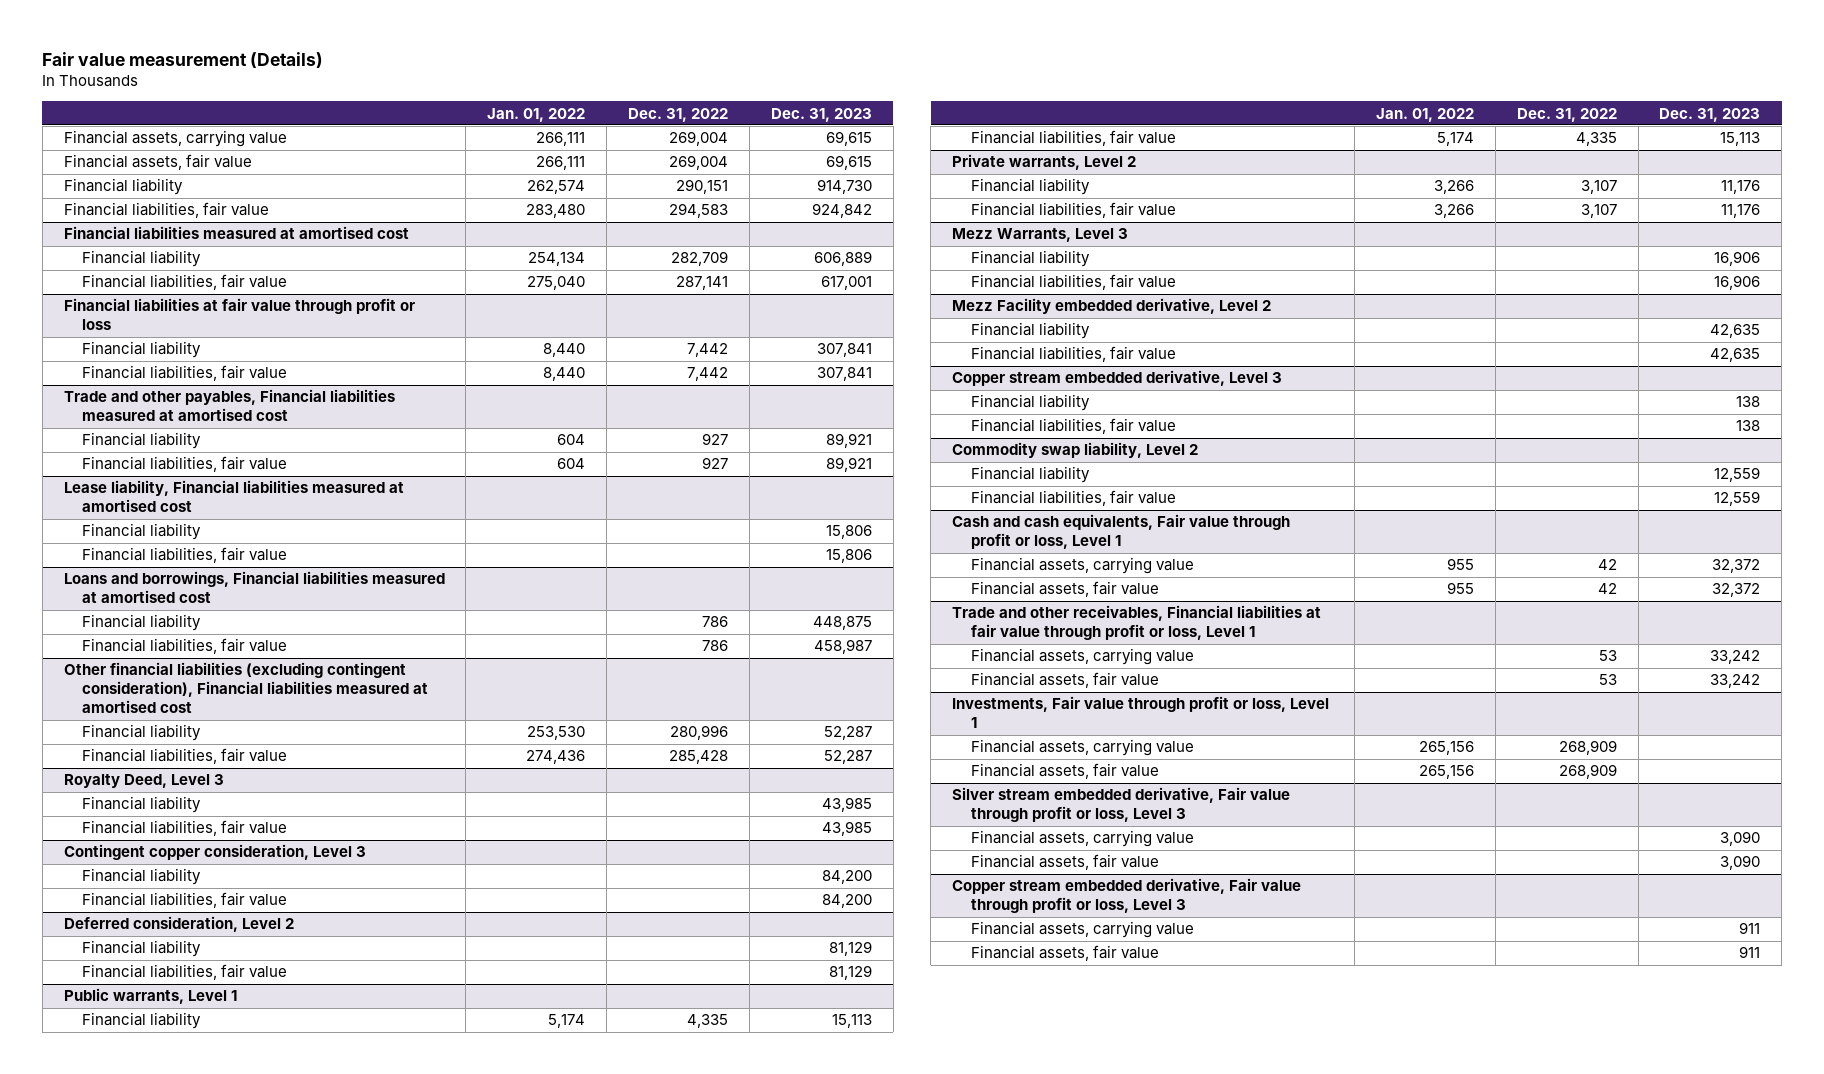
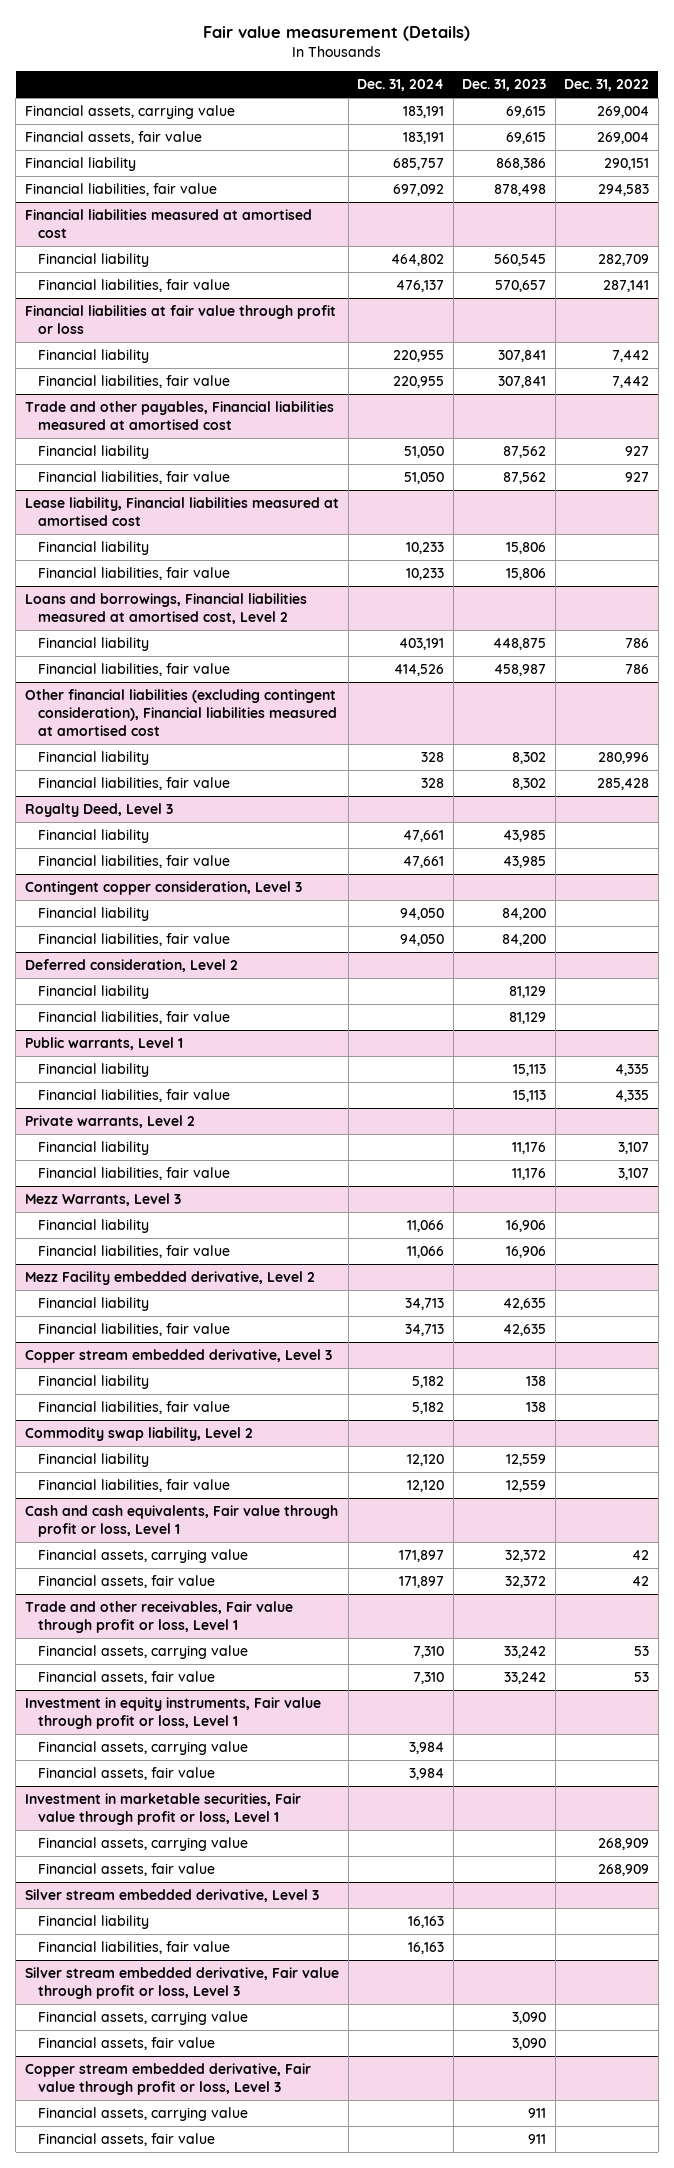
- | Jan. 01, 2022 | Dec. 31, 2022 | Dec. 31, 2023
+ | Dec. 31, 2024 | Dec. 31, 2023 | Dec. 31, 2022
- Financial liability | 262,574 | 290,151 | 914,730
- Financial liabilities, fair value | 283,480 | 294,583 | 924,842
+ Financial liability | 685,757 | 868,386 | 290,151
+ Financial liabilities, fair value | 697,092 | 878,498 | 294,583
@ Financial liabilities measured at amortised cost
- Financial liability | 254,134 | 282,709 | 606,889
- Financial liabilities, fair value | 275,040 | 287,141 | 617,001
+ Financial liability | 464,802 | 560,545 | 282,709
+ Financial liabilities, fair value | 476,137 | 570,657 | 287,141
@ Trade and other payables, Financial liabilities measured at amortised cost
- Financial liability | 604 | 927 | 89,921
- Financial liabilities, fair value | 604 | 927 | 89,921
+ Financial liability | 51,050 | 87,562 | 927
+ Financial liabilities, fair value | 51,050 | 87,562 | 927
- Loans and borrowings, Financial liabilities measured at amortised cost
+ Loans and borrowings, Financial liabilities measured at amortised cost, Level 2
@ Other financial liabilities (excluding contingent consideration), Financial liabilities measured at amortised cost
- Financial liability | 253,530 | 280,996 | 52,287
- Financial liabilities, fair value | 274,436 | 285,428 | 52,287
+ Financial liability | 328 | 8,302 | 280,996
+ Financial liabilities, fair value | 328 | 8,302 | 285,428
- Trade and other receivables, Financial liabilities at fair value through profit or loss, Level 1
+ Trade and other receivables, Fair value through profit or loss, Level 1
- Investments, Fair value through profit or loss, Level 1
+ Investment in equity instruments, Fair value through profit or loss, Level 1
+ Financial assets, carrying value | 3,984 | |
+ Financial assets, fair value | 3,984 | |
+ Investment in marketable securities, Fair value through profit or loss, Level 1
+ Silver stream embedded derivative, Level 3
+ Financial liability | 16,163 | |
+ Financial liabilities, fair value | 16,163 | |

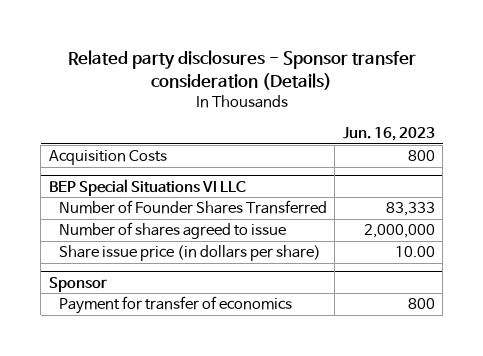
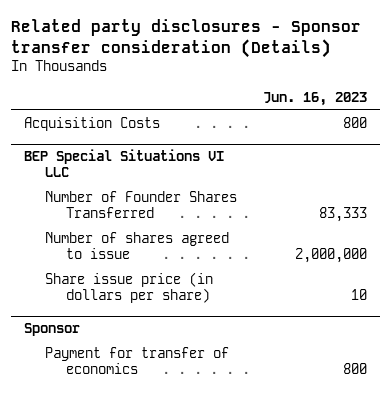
@ BEP Special Situations VI LLC
- Share issue price (in dollars per share) | 10.00
+ Share issue price (in dollars per share) | 10

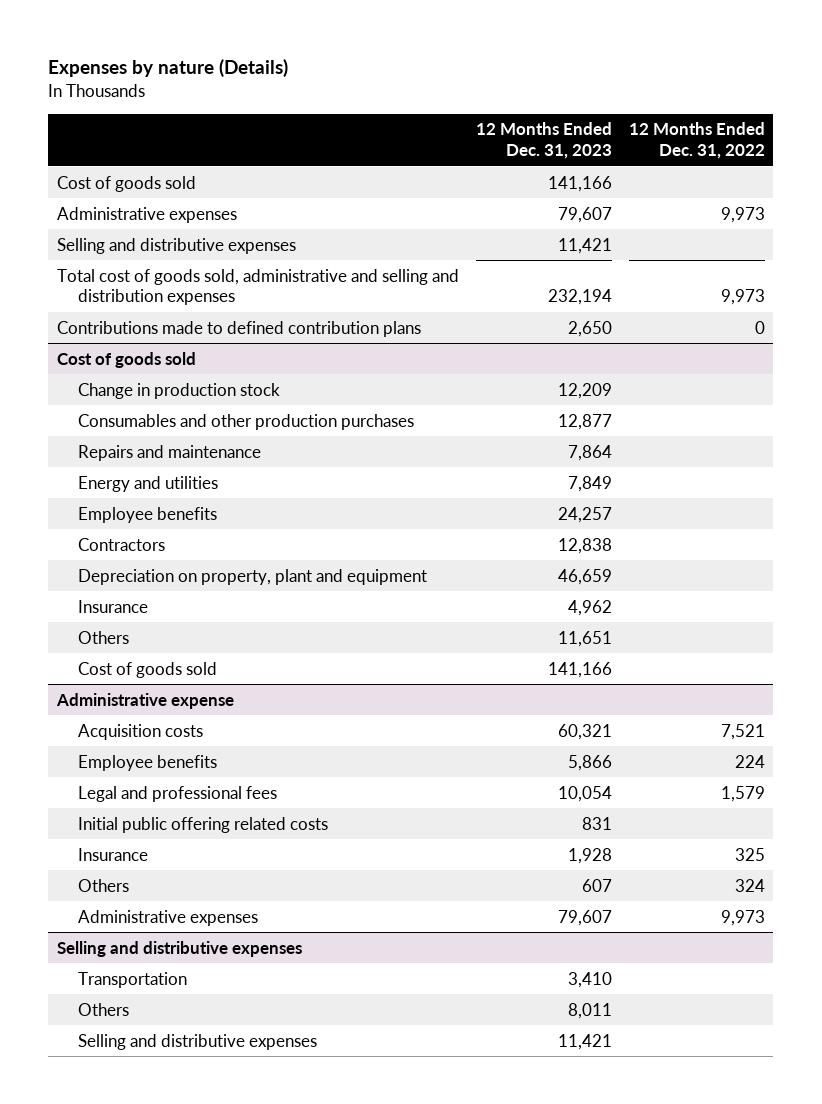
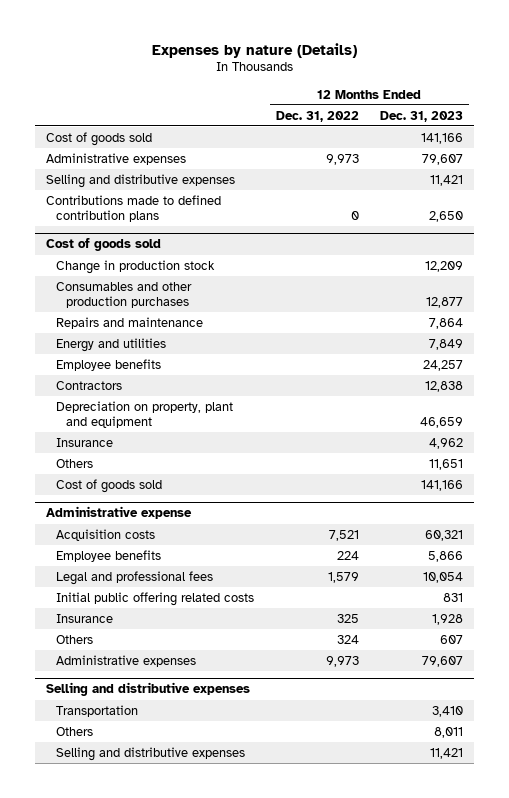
- | 12 Months Ended Dec. 31, 2023 | 12 Months Ended Dec. 31, 2022
+ | 12 Months Ended Dec. 31, 2022 | 12 Months Ended Dec. 31, 2023
- Total cost of goods sold, administrative and selling and distribution expenses | 232,194 | 9,973

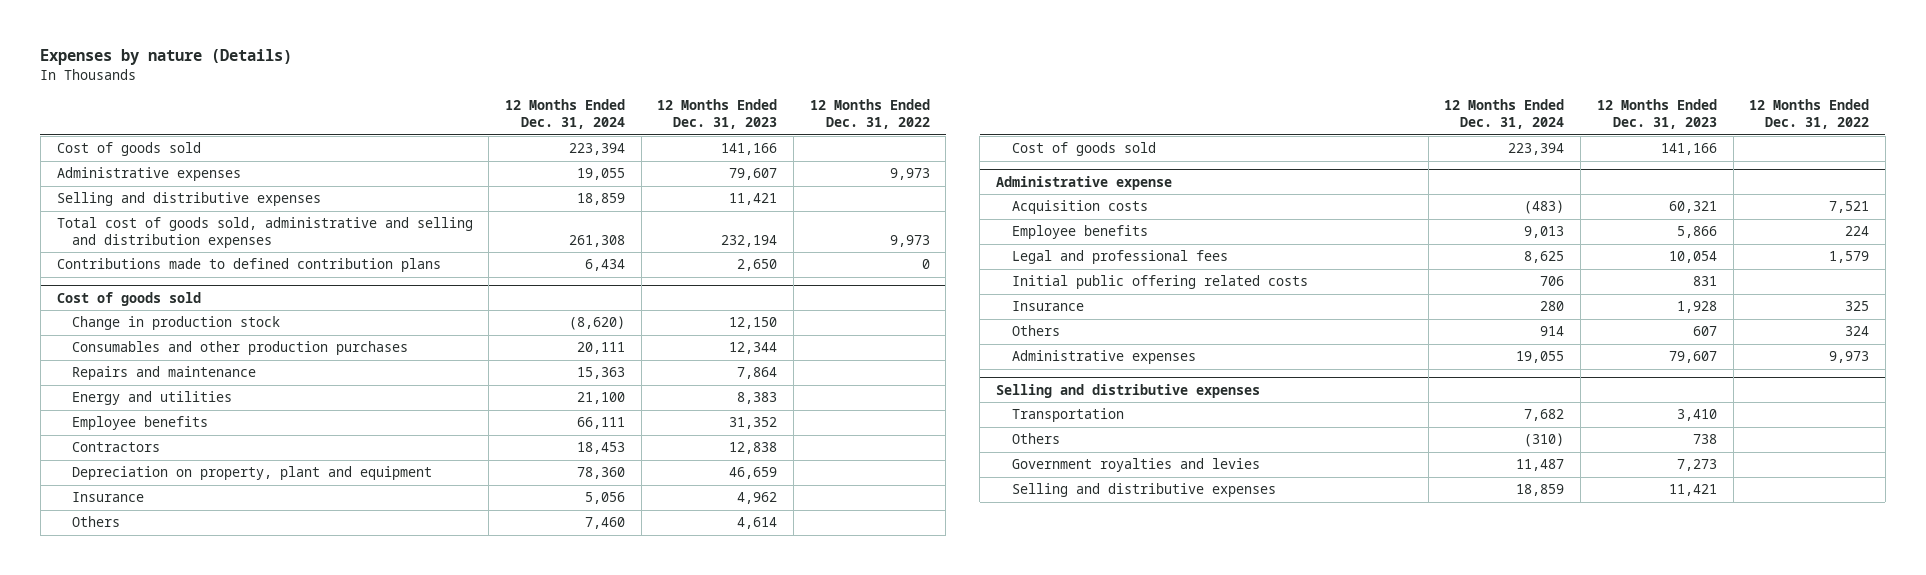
- | 12 Months Ended Dec. 31, 2022 | 12 Months Ended Dec. 31, 2023
+ | 12 Months Ended Dec. 31, 2024 | 12 Months Ended Dec. 31, 2023 | 12 Months Ended Dec. 31, 2022
+ Total cost of goods sold, administrative and selling and distribution expenses | 261,308 | 232,194 | 9,973
@ Cost of goods sold
- Change in production stock | | 12,209
- Consumables and other production purchases | | 12,877
+ Change in production stock | (8,620) | 12,150 |
+ Consumables and other production purchases | 20,111 | 12,344 |
- Energy and utilities | | 7,849
- Employee benefits | | 24,257
+ Energy and utilities | 21,100 | 8,383 |
+ Employee benefits | 66,111 | 31,352 |
- Others | | 11,651
+ Others | 7,460 | 4,614 |
@ Selling and distributive expenses
- Others | | 8,011
+ Others | (310) | 738 |
+ Government royalties and levies | 11,487 | 7,273 |

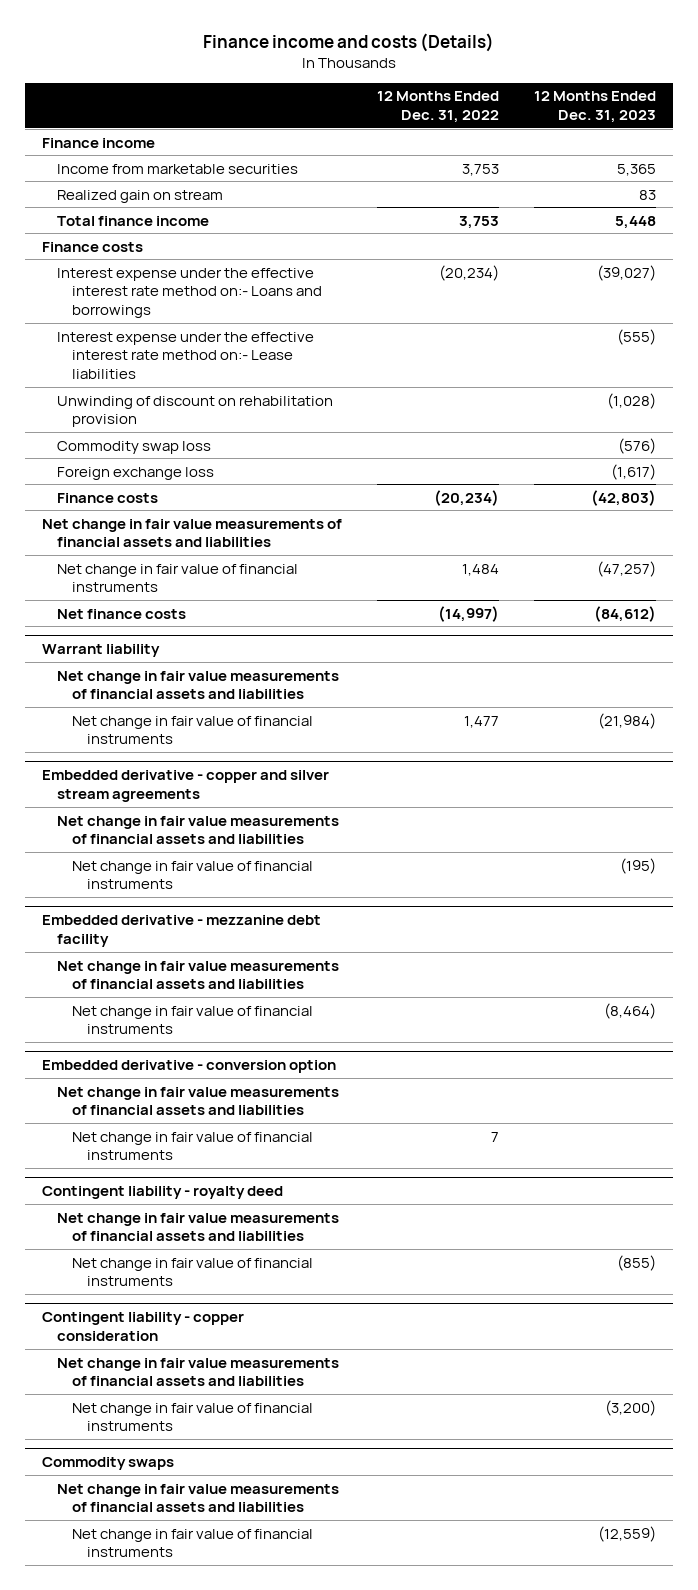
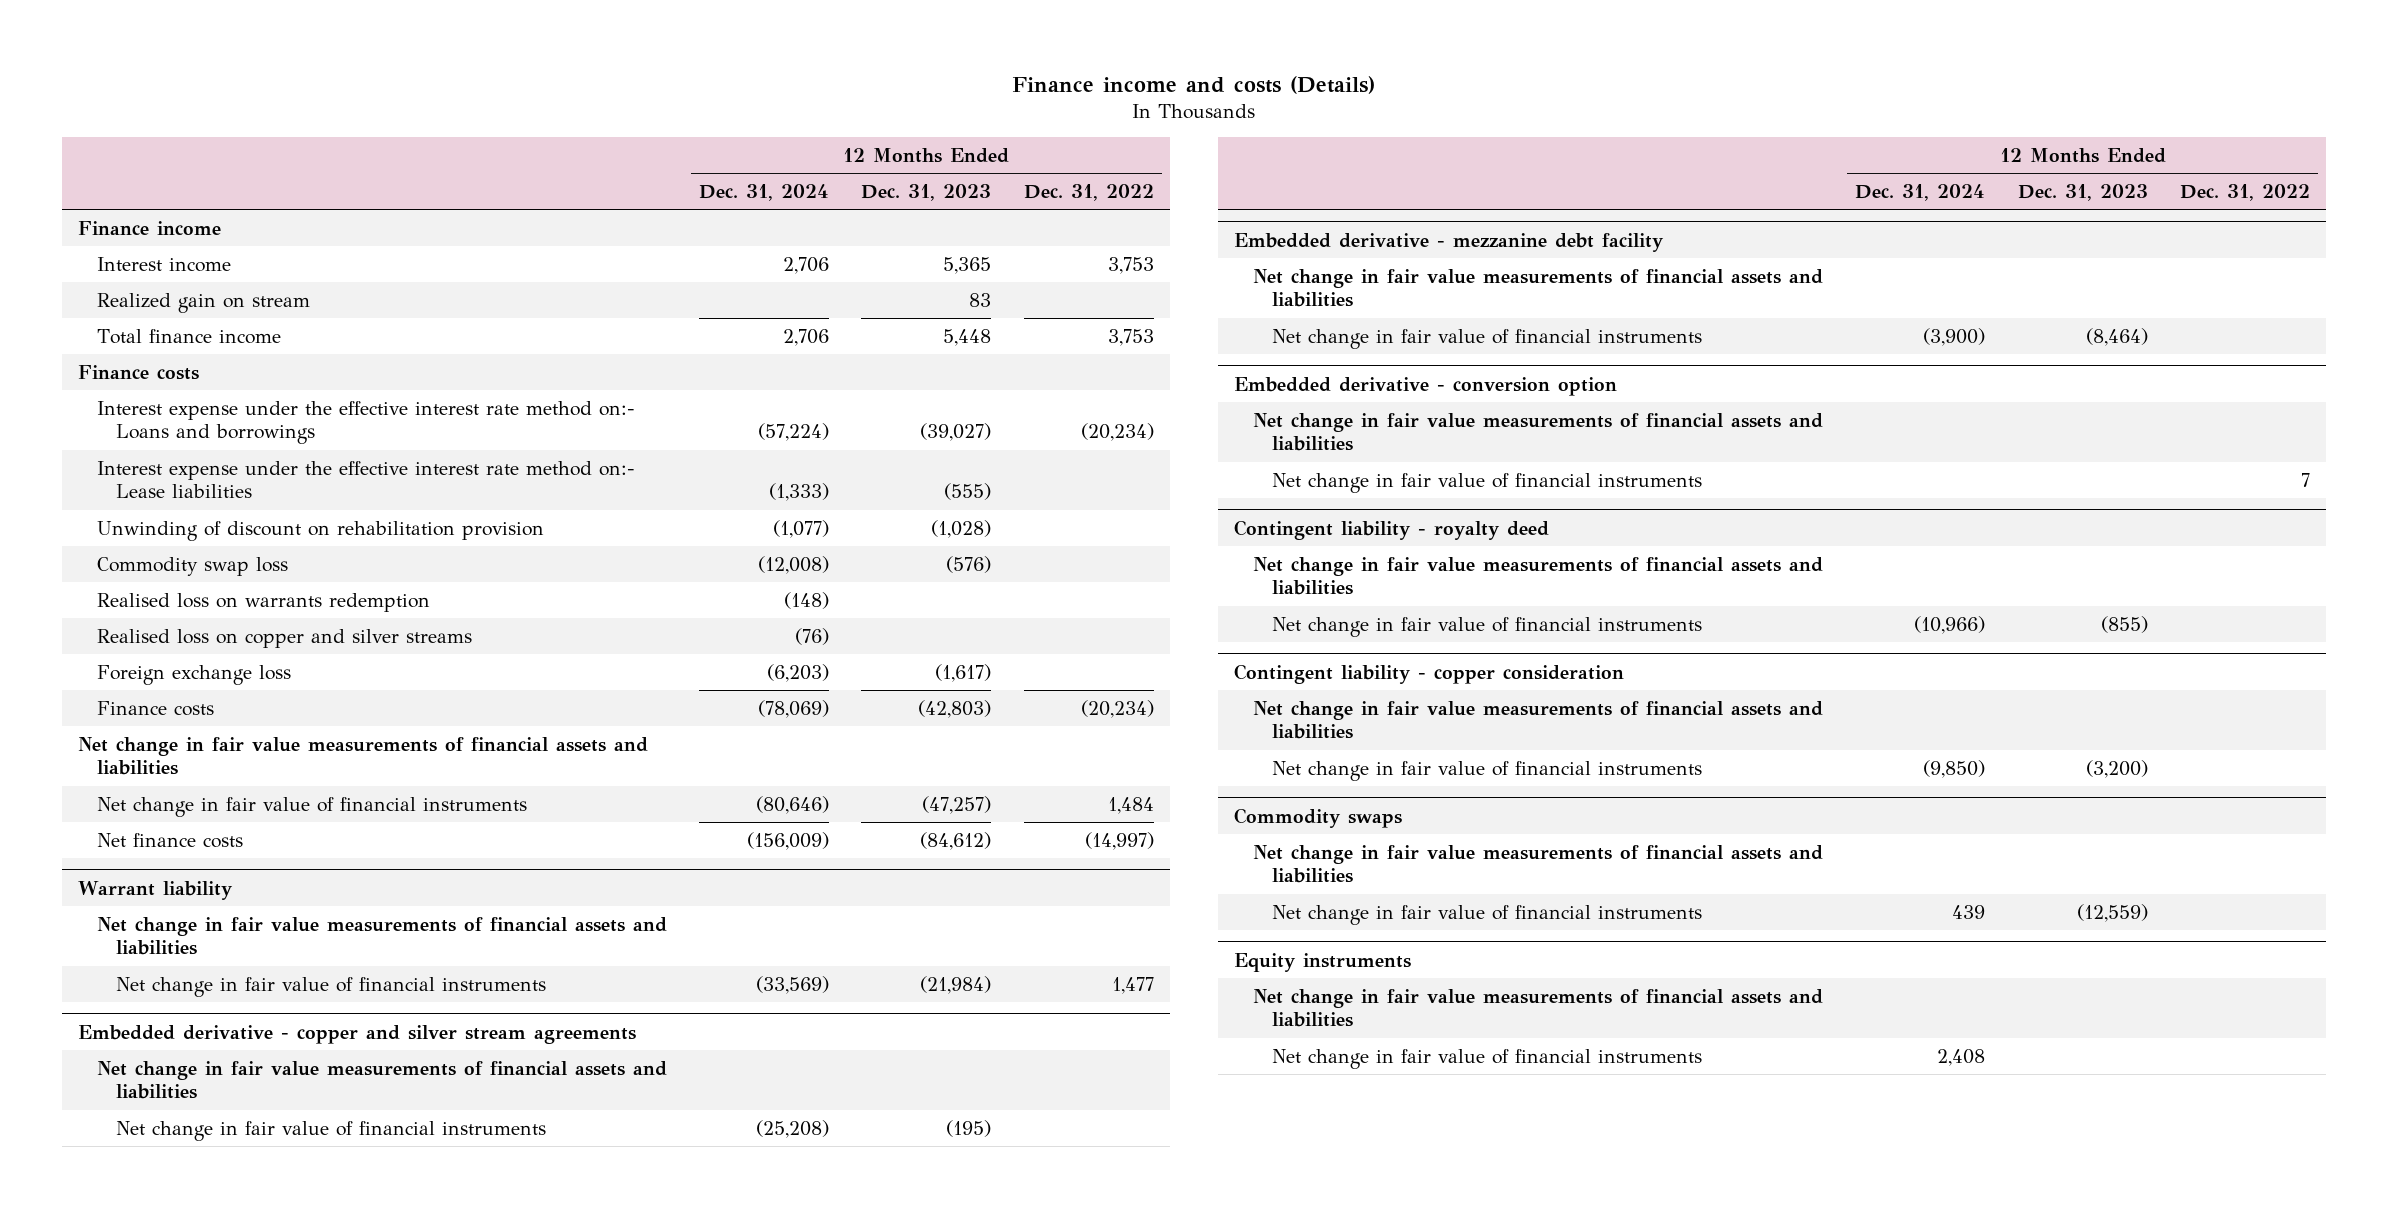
- | 12 Months Ended Dec. 31, 2022 | 12 Months Ended Dec. 31, 2023
+ | 12 Months Ended Dec. 31, 2024 | 12 Months Ended Dec. 31, 2023 | 12 Months Ended Dec. 31, 2022
- Income from marketable securities | 3,753 | 5,365
+ Interest income | 2,706 | 5,365 | 3,753
+ Realised loss on warrants redemption | (148) | |
+ Realised loss on copper and silver streams | (76) | |
+ Equity instruments
+ Net change in fair value measurements of financial assets and liabilities
+ Net change in fair value of financial instruments | 2,408 | |

